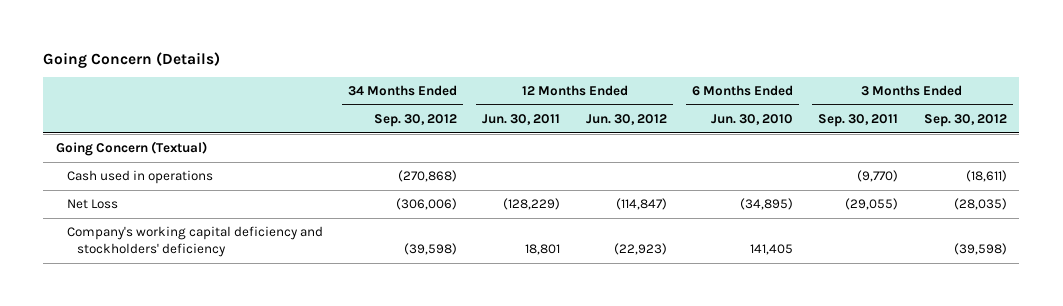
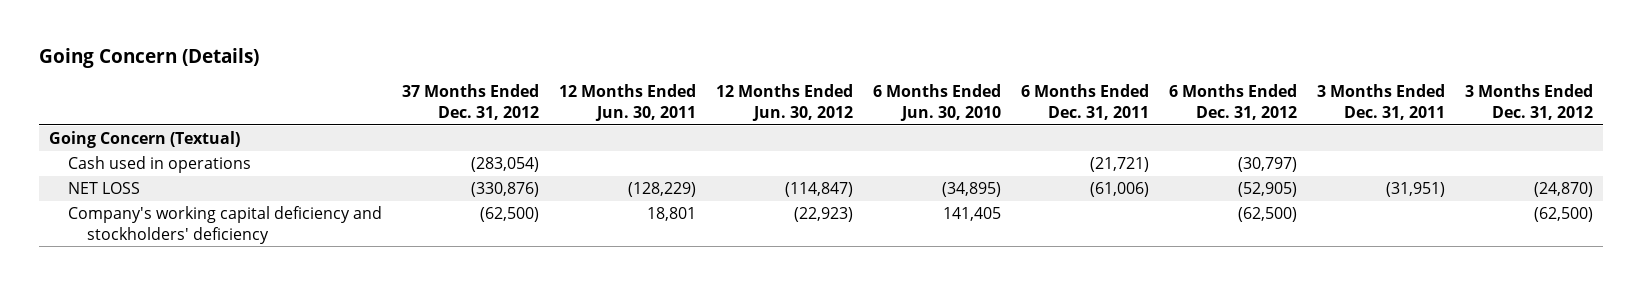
- | 34 Months Ended Sep. 30, 2012 | 12 Months Ended Jun. 30, 2011 | 12 Months Ended Jun. 30, 2012 | 6 Months Ended Jun. 30, 2010 | 3 Months Ended Sep. 30, 2011 | 3 Months Ended Sep. 30, 2012
+ | 37 Months Ended Dec. 31, 2012 | 12 Months Ended Jun. 30, 2011 | 12 Months Ended Jun. 30, 2012 | 6 Months Ended Jun. 30, 2010 | 6 Months Ended Dec. 31, 2011 | 6 Months Ended Dec. 31, 2012 | 3 Months Ended Dec. 31, 2011 | 3 Months Ended Dec. 31, 2012
- Net Loss | (306,006) | (128,229) | (114,847) | (34,895) | (29,055) | (28,035)
+ NET LOSS | (330,876) | (128,229) | (114,847) | (34,895) | (61,006) | (52,905) | (31,951) | (24,870)

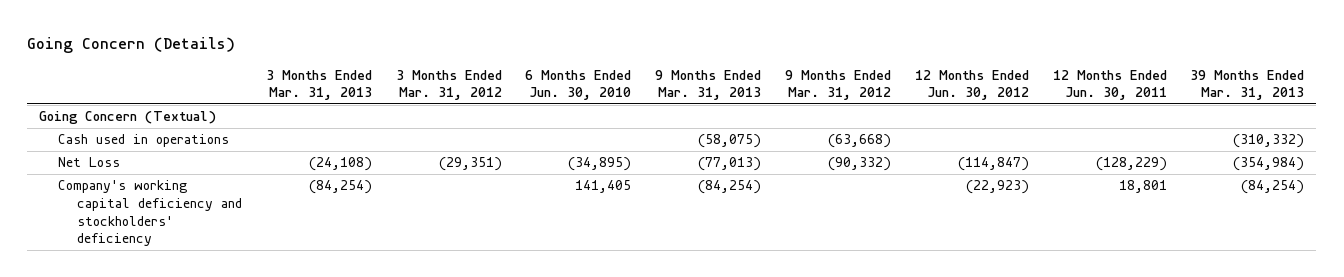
- | 37 Months Ended Dec. 31, 2012 | 12 Months Ended Jun. 30, 2011 | 12 Months Ended Jun. 30, 2012 | 6 Months Ended Jun. 30, 2010 | 6 Months Ended Dec. 31, 2011 | 6 Months Ended Dec. 31, 2012 | 3 Months Ended Dec. 31, 2011 | 3 Months Ended Dec. 31, 2012
+ | 3 Months Ended Mar. 31, 2013 | 3 Months Ended Mar. 31, 2012 | 6 Months Ended Jun. 30, 2010 | 9 Months Ended Mar. 31, 2013 | 9 Months Ended Mar. 31, 2012 | 12 Months Ended Jun. 30, 2012 | 12 Months Ended Jun. 30, 2011 | 39 Months Ended Mar. 31, 2013
- NET LOSS | (330,876) | (128,229) | (114,847) | (34,895) | (61,006) | (52,905) | (31,951) | (24,870)
+ Net Loss | (24,108) | (29,351) | (34,895) | (77,013) | (90,332) | (114,847) | (128,229) | (354,984)

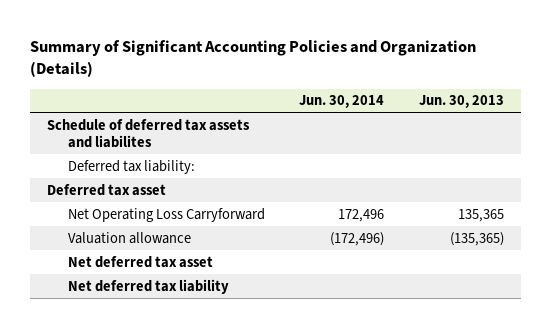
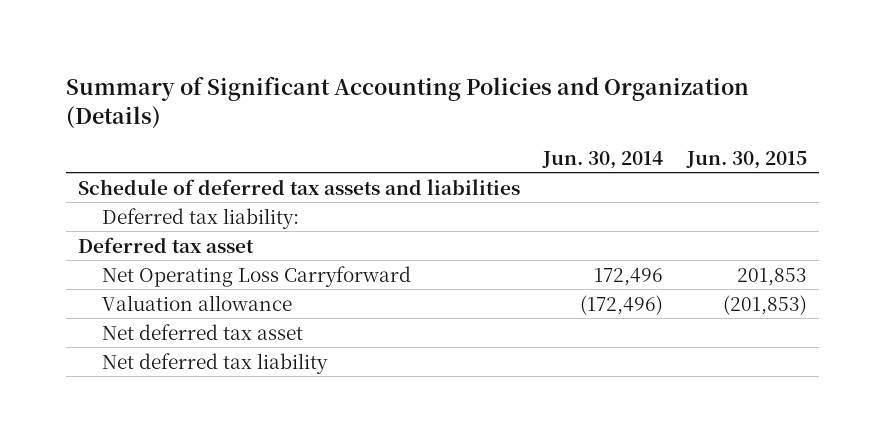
- | Jun. 30, 2014 | Jun. 30, 2013
+ | Jun. 30, 2014 | Jun. 30, 2015
- Schedule of deferred tax assets and liabilites
+ Schedule of deferred tax assets and liabilities

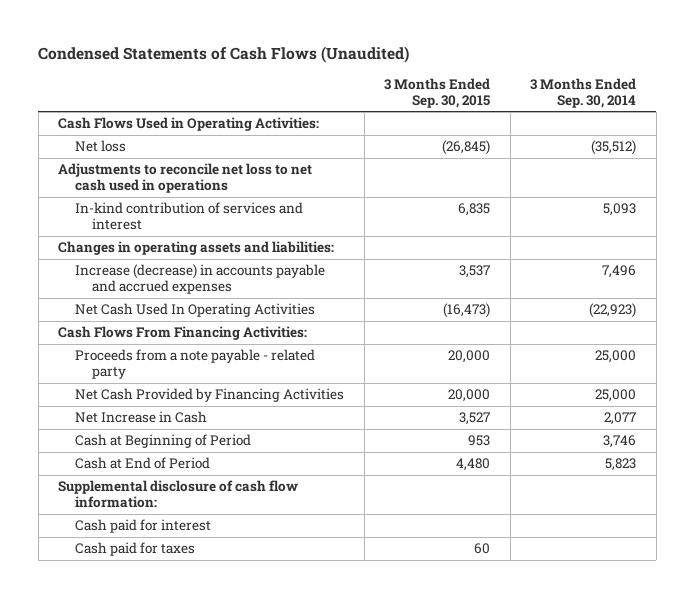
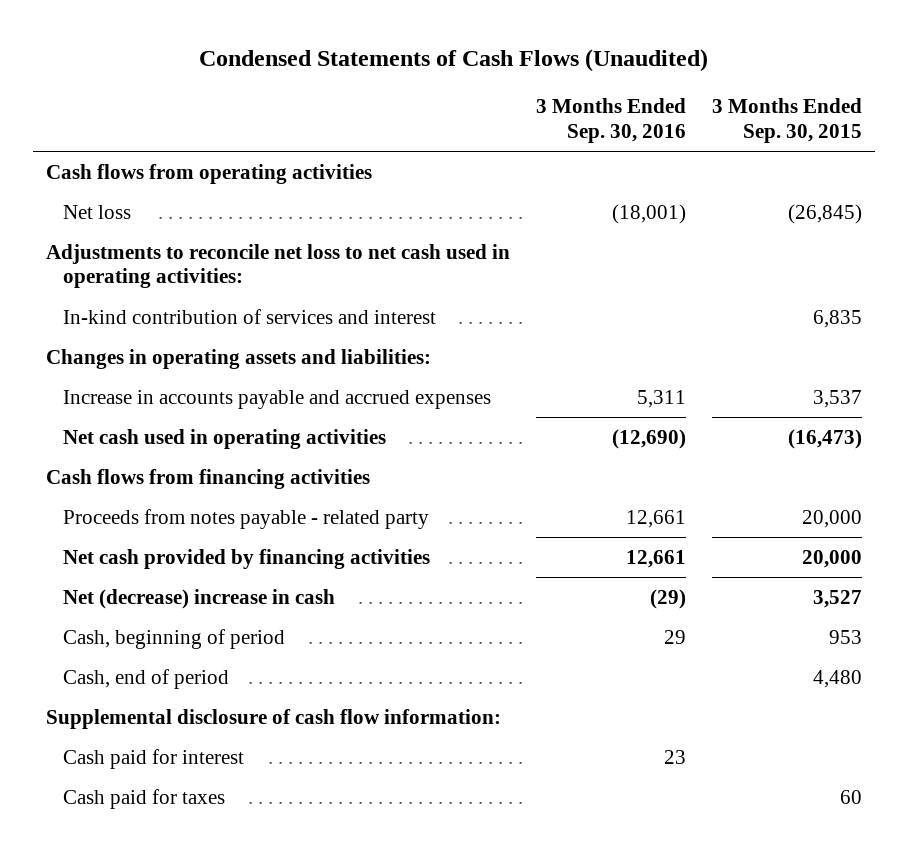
- | 3 Months Ended Sep. 30, 2015 | 3 Months Ended Sep. 30, 2014
+ | 3 Months Ended Sep. 30, 2016 | 3 Months Ended Sep. 30, 2015
- Cash Flows Used in Operating Activities:
+ Cash flows from operating activities
- Adjustments to reconcile net loss to net cash used in operations
+ Adjustments to reconcile net loss to net cash used in operating activities:
- Increase (decrease) in accounts payable and accrued expenses | 3,537 | 7,496
- Net Cash Used In Operating Activities | (16,473) | (22,923)
- Cash Flows From Financing Activities:
- Proceeds from a note payable - related party | 20,000 | 25,000
- Net Cash Provided by Financing Activities | 20,000 | 25,000
- Net Increase in Cash | 3,527 | 2,077
- Cash at Beginning of Period | 953 | 3,746
- Cash at End of Period | 4,480 | 5,823
+ Increase in accounts payable and accrued expenses | 5,311 | 3,537
+ Net cash used in operating activities | (12,690) | (16,473)
+ Cash flows from financing activities
+ Proceeds from notes payable - related party | 12,661 | 20,000
+ Net cash provided by financing activities | 12,661 | 20,000
+ Net (decrease) increase in cash | (29) | 3,527
+ Cash, beginning of period | 29 | 953
+ Cash, end of period | | 4,480

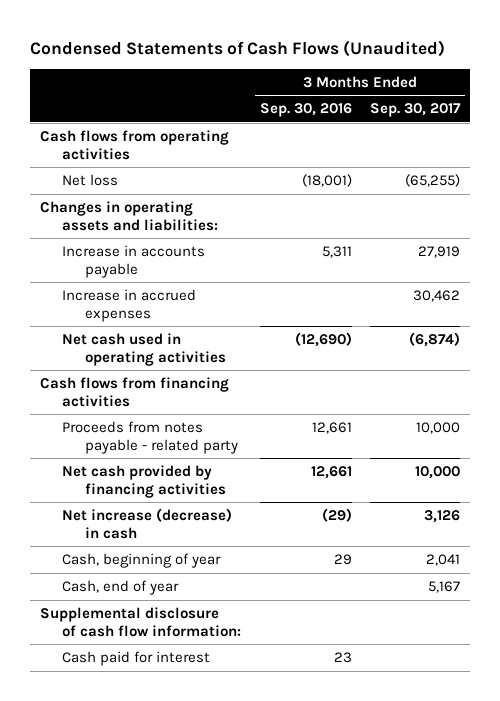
- | 3 Months Ended Sep. 30, 2016 | 3 Months Ended Sep. 30, 2015
+ | 3 Months Ended Sep. 30, 2016 | 3 Months Ended Sep. 30, 2017
- Adjustments to reconcile net loss to net cash used in operating activities:
- In-kind contribution of services and interest | | 6,835
- Increase in accounts payable and accrued expenses | 5,311 | 3,537
+ Increase in accounts payable | 5,311 | 27,919
+ Increase in accrued expenses | | 30,462
- Net (decrease) increase in cash | (29) | 3,527
- Cash, beginning of period | 29 | 953
- Cash, end of period | | 4,480
+ Net increase (decrease) in cash | (29) | 3,126
+ Cash, beginning of year | 29 | 2,041
+ Cash, end of year | | 5,167
- Cash paid for taxes | | 60

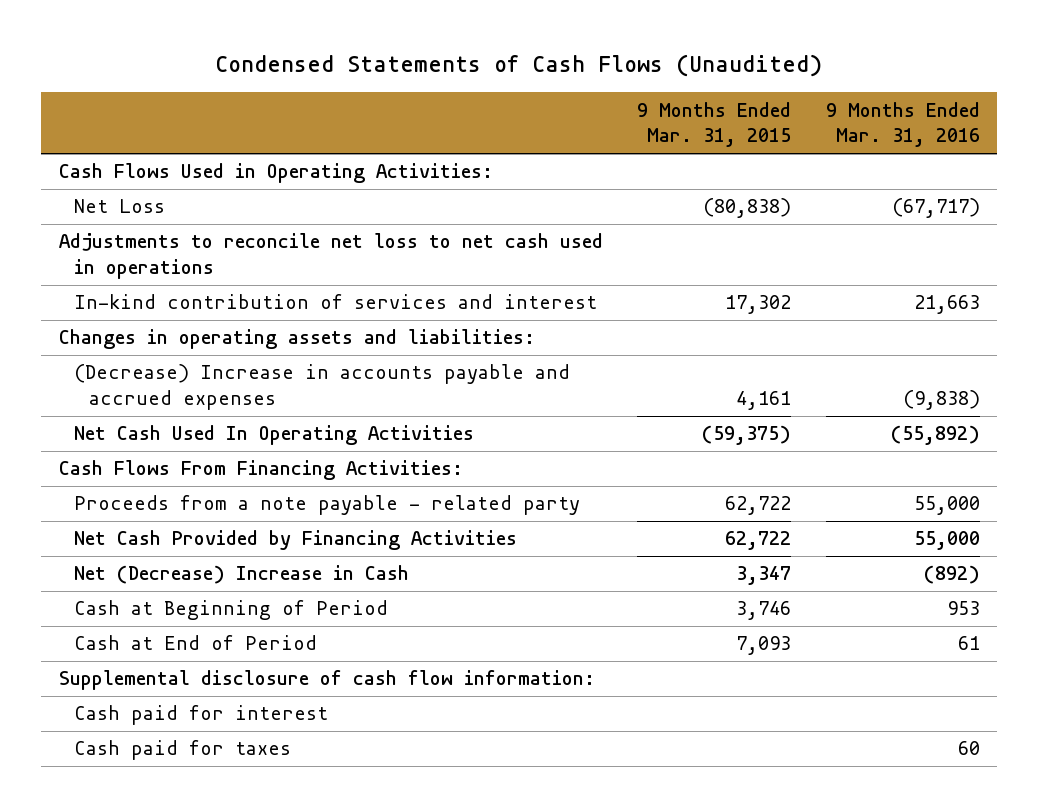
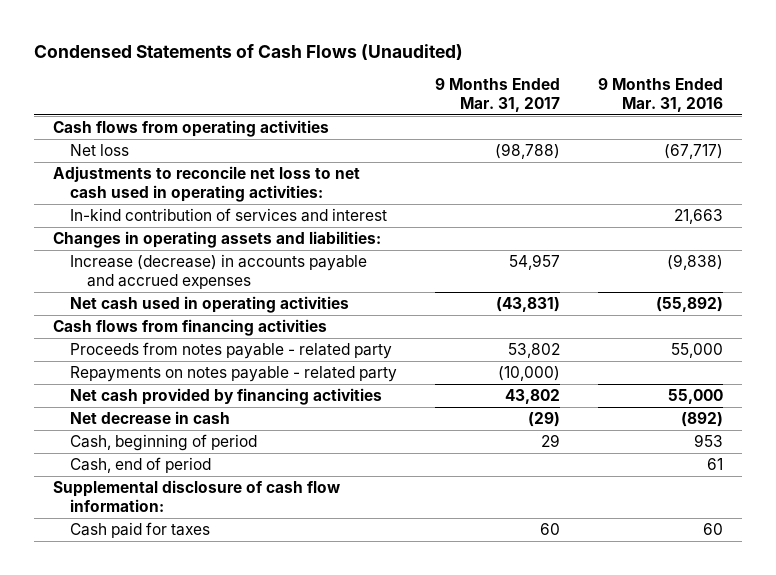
- | 9 Months Ended Mar. 31, 2015 | 9 Months Ended Mar. 31, 2016
+ | 9 Months Ended Mar. 31, 2017 | 9 Months Ended Mar. 31, 2016
- Cash Flows Used in Operating Activities:
- Net Loss | (80,838) | (67,717)
- Adjustments to reconcile net loss to net cash used in operations
+ Cash flows from operating activities
+ Net loss | (98,788) | (67,717)
+ Adjustments to reconcile net loss to net cash used in operating activities:
- (Decrease) Increase in accounts payable and accrued expenses | 4,161 | (9,838)
- Net Cash Used In Operating Activities | (59,375) | (55,892)
- Cash Flows From Financing Activities:
- Proceeds from a note payable - related party | 62,722 | 55,000
- Net Cash Provided by Financing Activities | 62,722 | 55,000
- Net (Decrease) Increase in Cash | 3,347 | (892)
- Cash at Beginning of Period | 3,746 | 953
- Cash at End of Period | 7,093 | 61
+ Increase (decrease) in accounts payable and accrued expenses | 54,957 | (9,838)
+ Net cash used in operating activities | (43,831) | (55,892)
+ Cash flows from financing activities
+ Proceeds from notes payable - related party | 53,802 | 55,000
+ Repayments on notes payable - related party | (10,000) |
+ Net cash provided by financing activities | 43,802 | 55,000
+ Net decrease in cash | (29) | (892)
+ Cash, beginning of period | 29 | 953
+ Cash, end of period | | 61
- Cash paid for interest

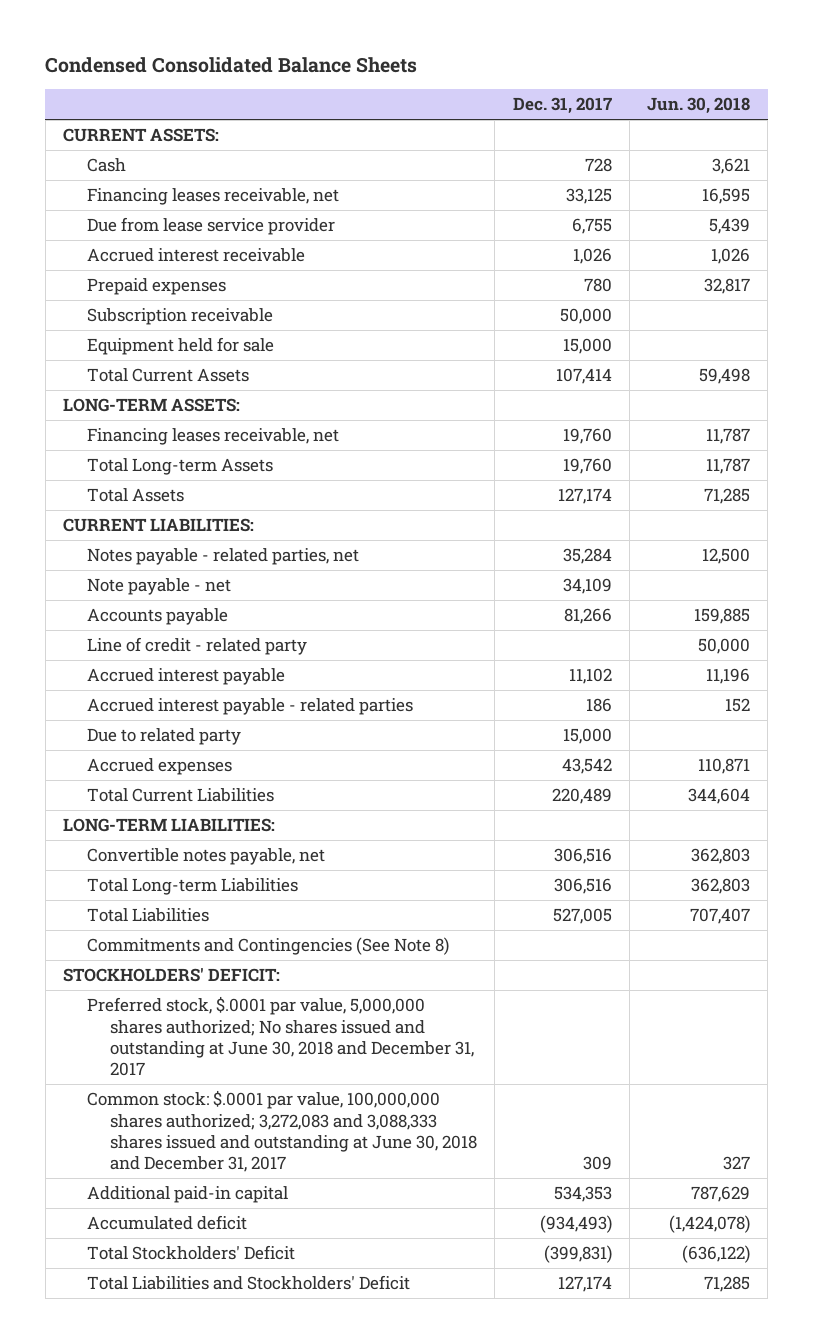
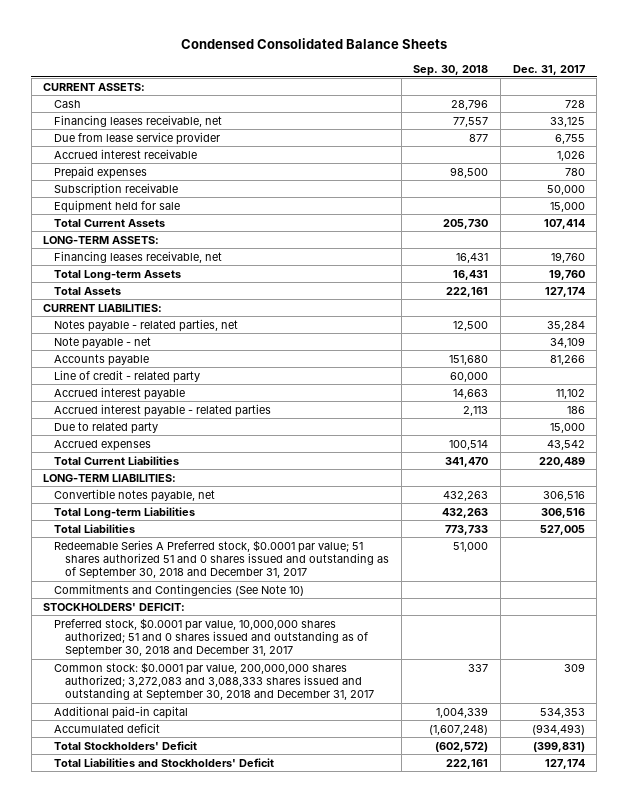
- | Dec. 31, 2017 | Jun. 30, 2018
+ | Sep. 30, 2018 | Dec. 31, 2017
- Commitments and Contingencies (See Note 8)
+ Redeemable Series A Preferred stock, $0.0001 par value; 51 shares authorized 51 and 0 shares issued and outstanding as of September 30, 2018 and December 31, 2017 | 51,000 |
+ Commitments and Contingencies (See Note 10)
- Preferred stock, $.0001 par value, 5,000,000 shares authorized; No shares issued and outstanding at June 30, 2018 and December 31, 2017
- Common stock: $.0001 par value, 100,000,000 shares authorized; 3,272,083 and 3,088,333 shares issued and outstanding at June 30, 2018 and December 31, 2017 | 309 | 327
+ Preferred stock, $0.0001 par value, 10,000,000 shares authorized; 51 and 0 shares issued and outstanding as of September 30, 2018 and December 31, 2017
+ Common stock: $0.0001 par value, 200,000,000 shares authorized; 3,272,083 and 3,088,333 shares issued and outstanding at September 30, 2018 and December 31, 2017 | 337 | 309

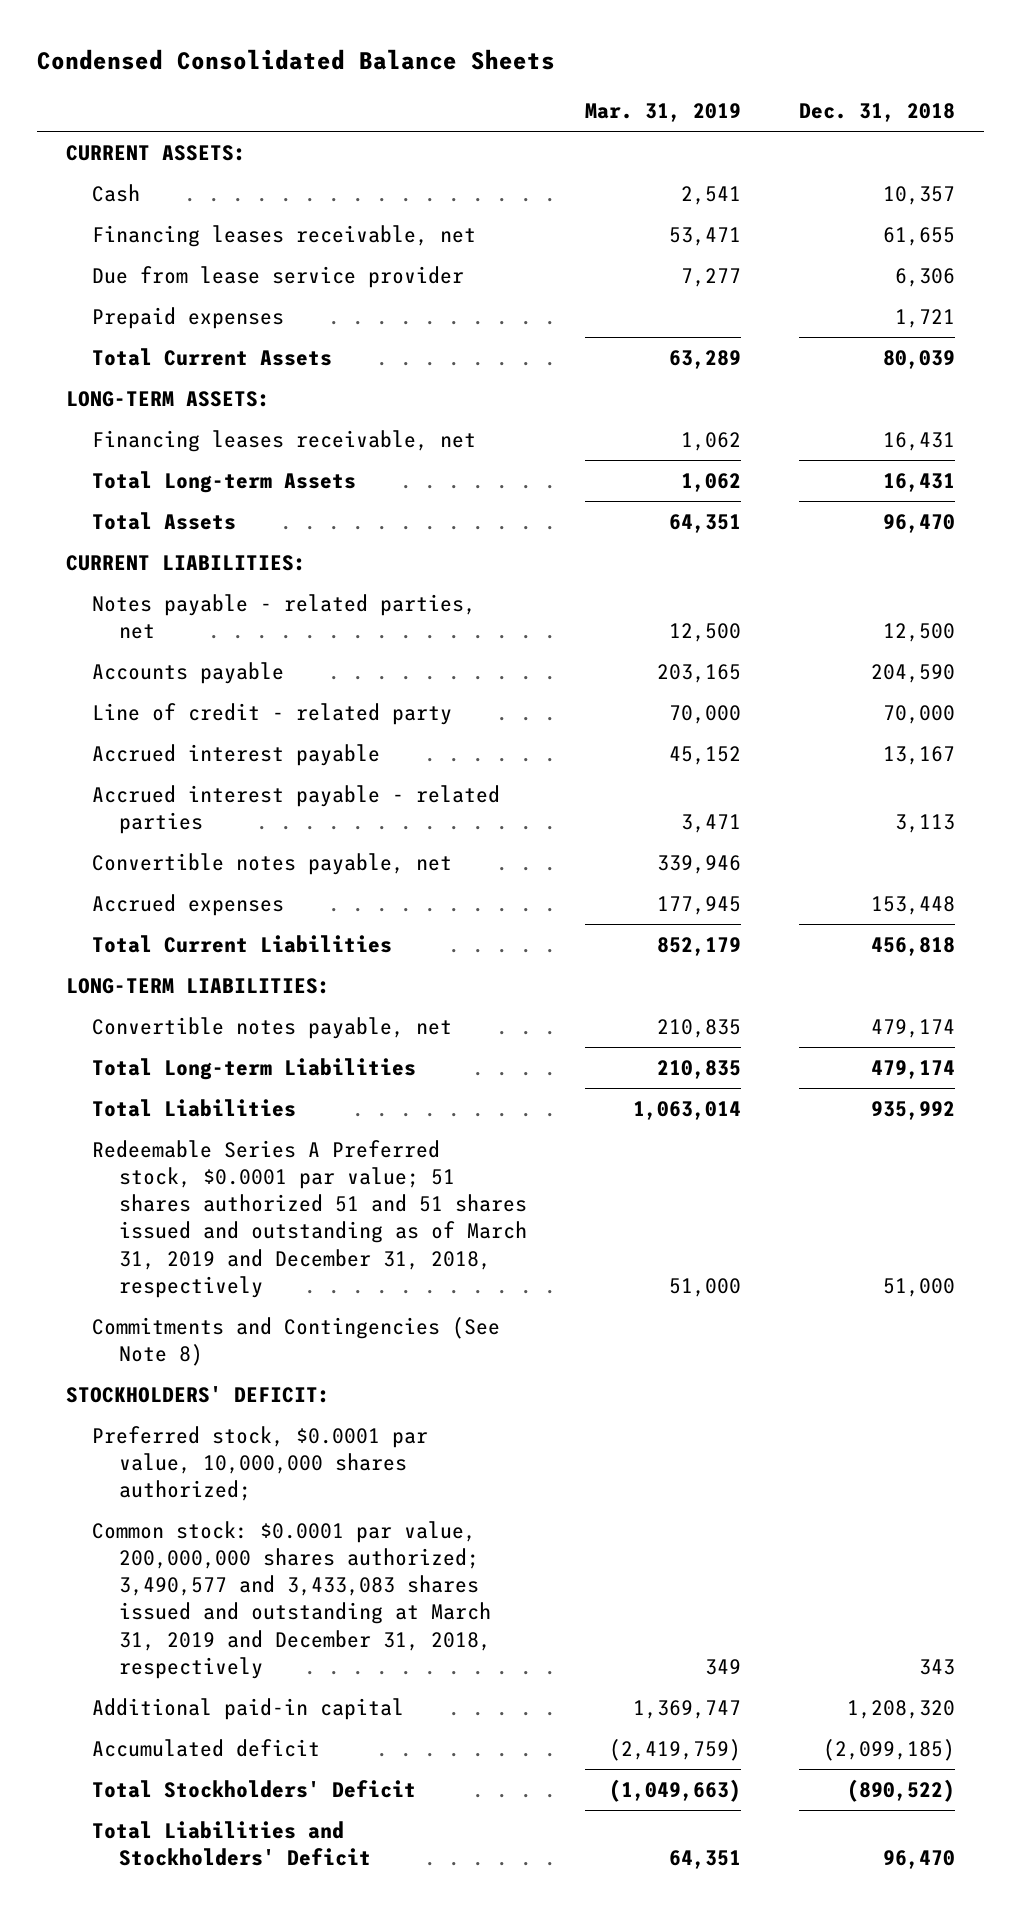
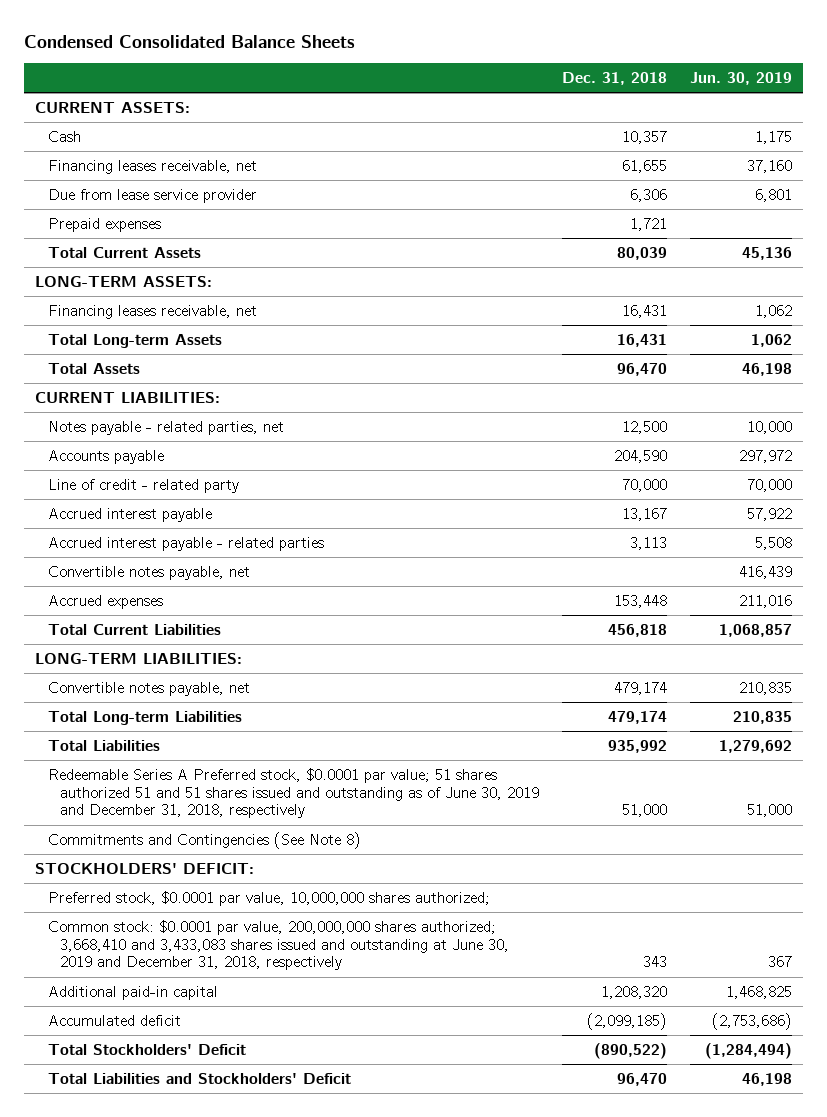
- | Mar. 31, 2019 | Dec. 31, 2018
+ | Dec. 31, 2018 | Jun. 30, 2019
- Redeemable Series A Preferred stock, $0.0001 par value; 51 shares authorized 51 and 51 shares issued and outstanding as of March 31, 2019 and December 31, 2018, respectively | 51,000 | 51,000
+ Redeemable Series A Preferred stock, $0.0001 par value; 51 shares authorized 51 and 51 shares issued and outstanding as of June 30, 2019 and December 31, 2018, respectively | 51,000 | 51,000
- Common stock: $0.0001 par value, 200,000,000 shares authorized; 3,490,577 and 3,433,083 shares issued and outstanding at March 31, 2019 and December 31, 2018, respectively | 349 | 343
+ Common stock: $0.0001 par value, 200,000,000 shares authorized; 3,668,410 and 3,433,083 shares issued and outstanding at June 30, 2019 and December 31, 2018, respectively | 343 | 367

